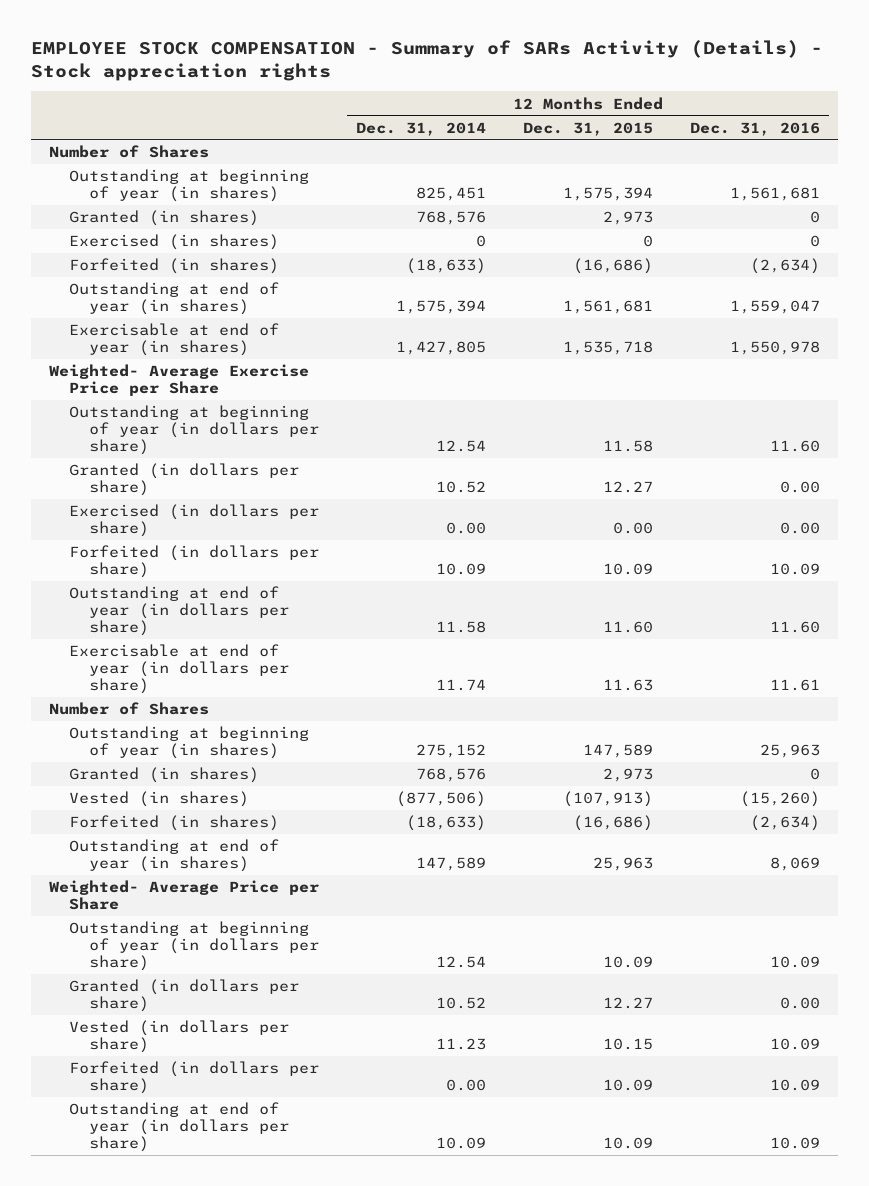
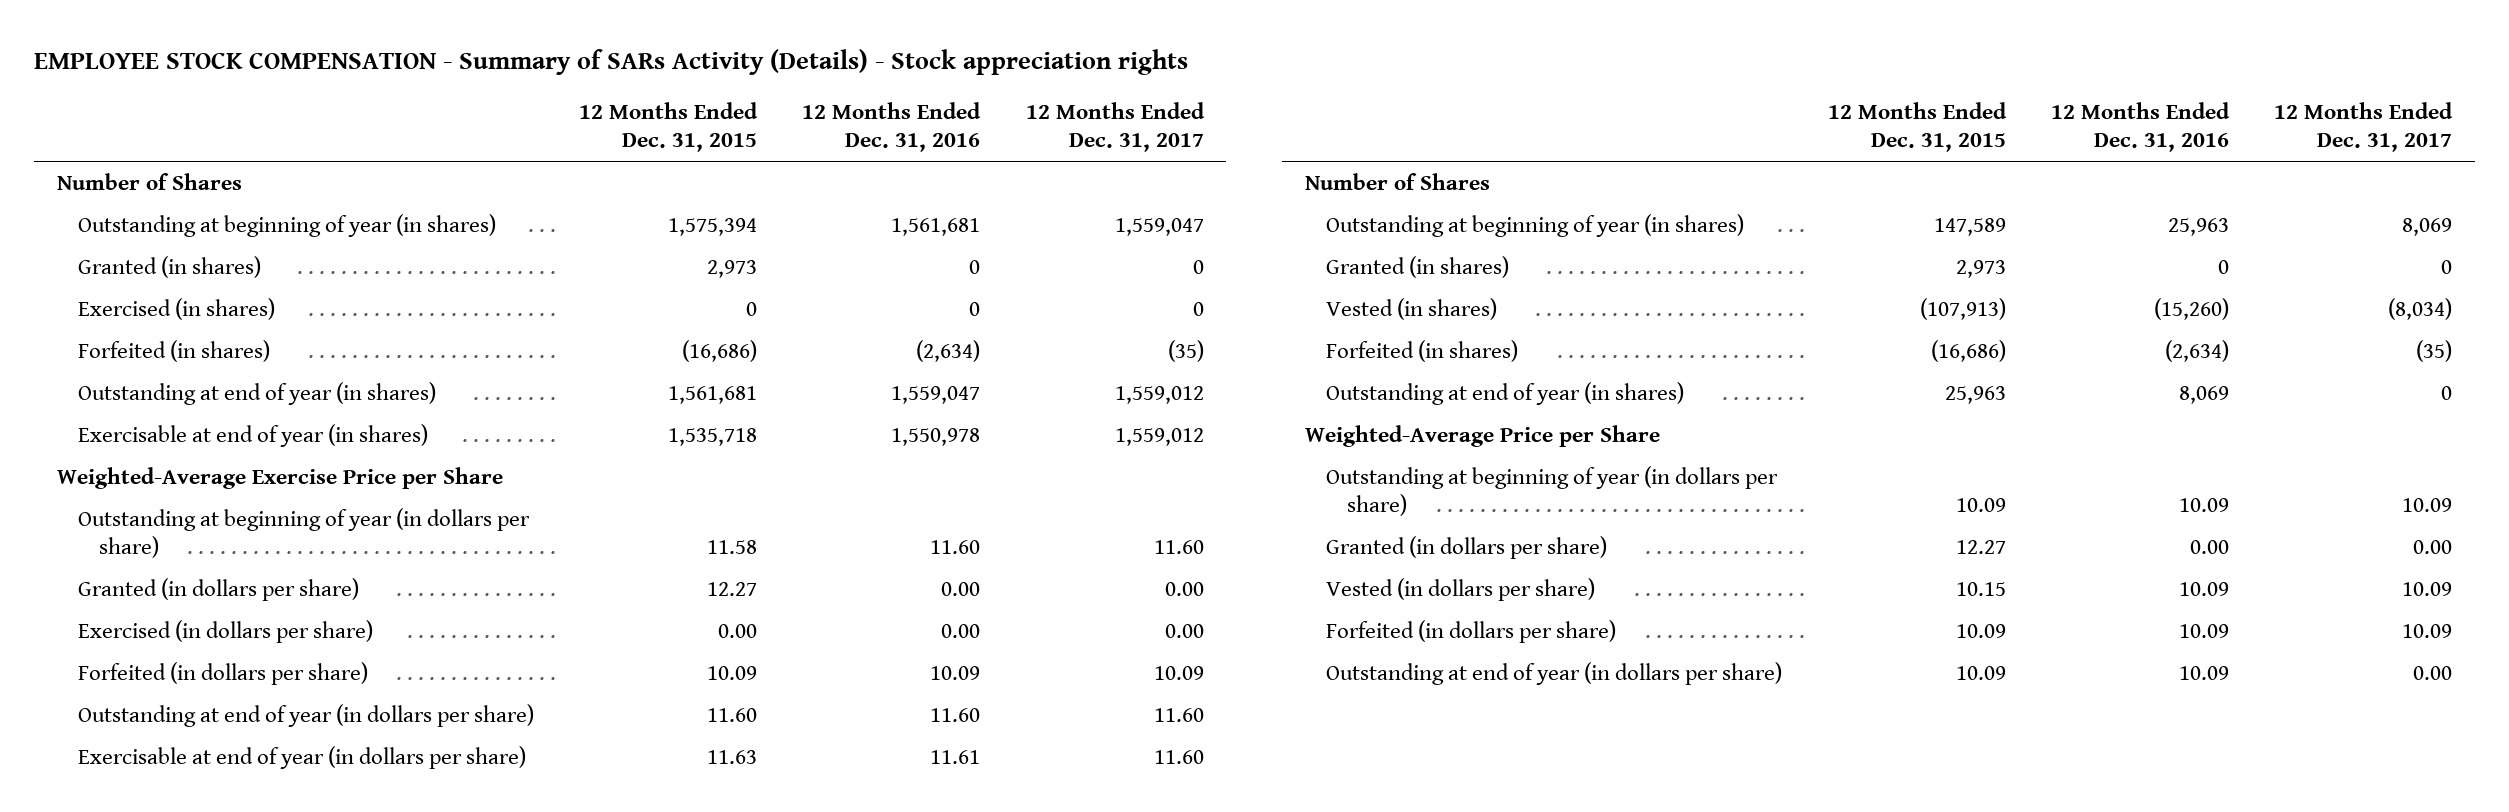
- | 12 Months Ended Dec. 31, 2014 | 12 Months Ended Dec. 31, 2015 | 12 Months Ended Dec. 31, 2016
+ | 12 Months Ended Dec. 31, 2015 | 12 Months Ended Dec. 31, 2016 | 12 Months Ended Dec. 31, 2017
- Weighted- Average Exercise Price per Share
+ Weighted-Average Exercise Price per Share
- Weighted- Average Price per Share
+ Weighted-Average Price per Share

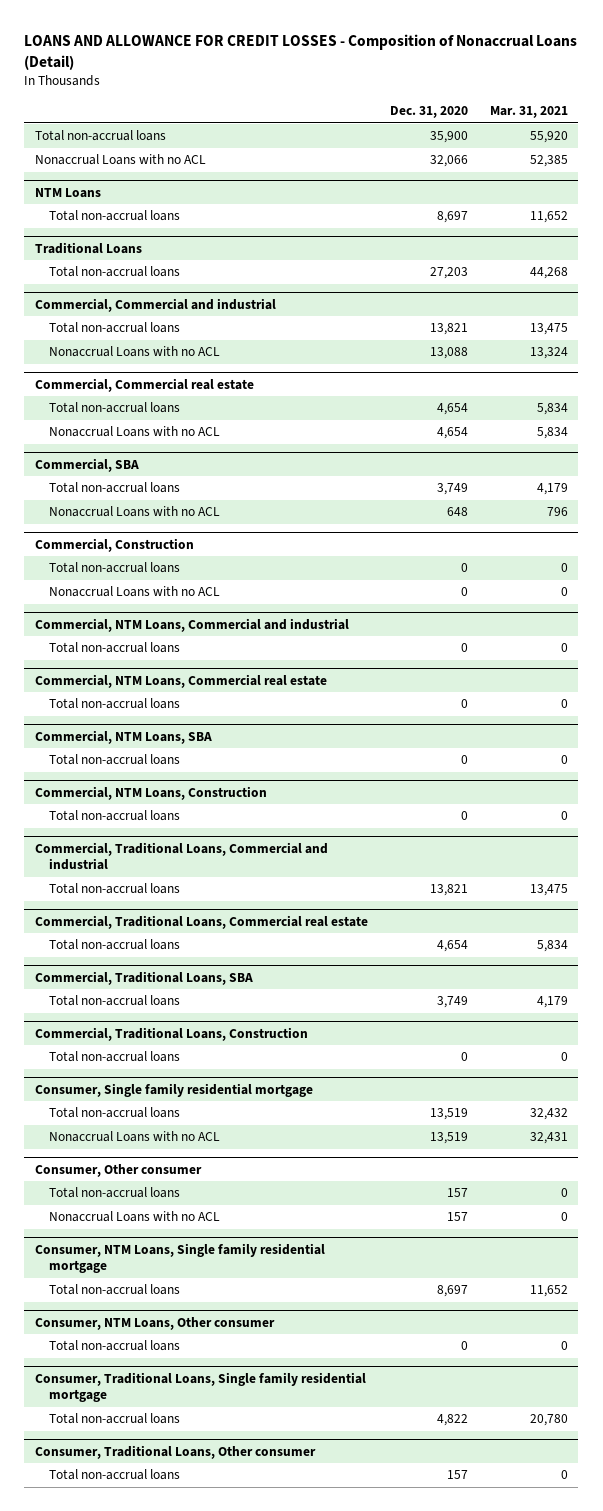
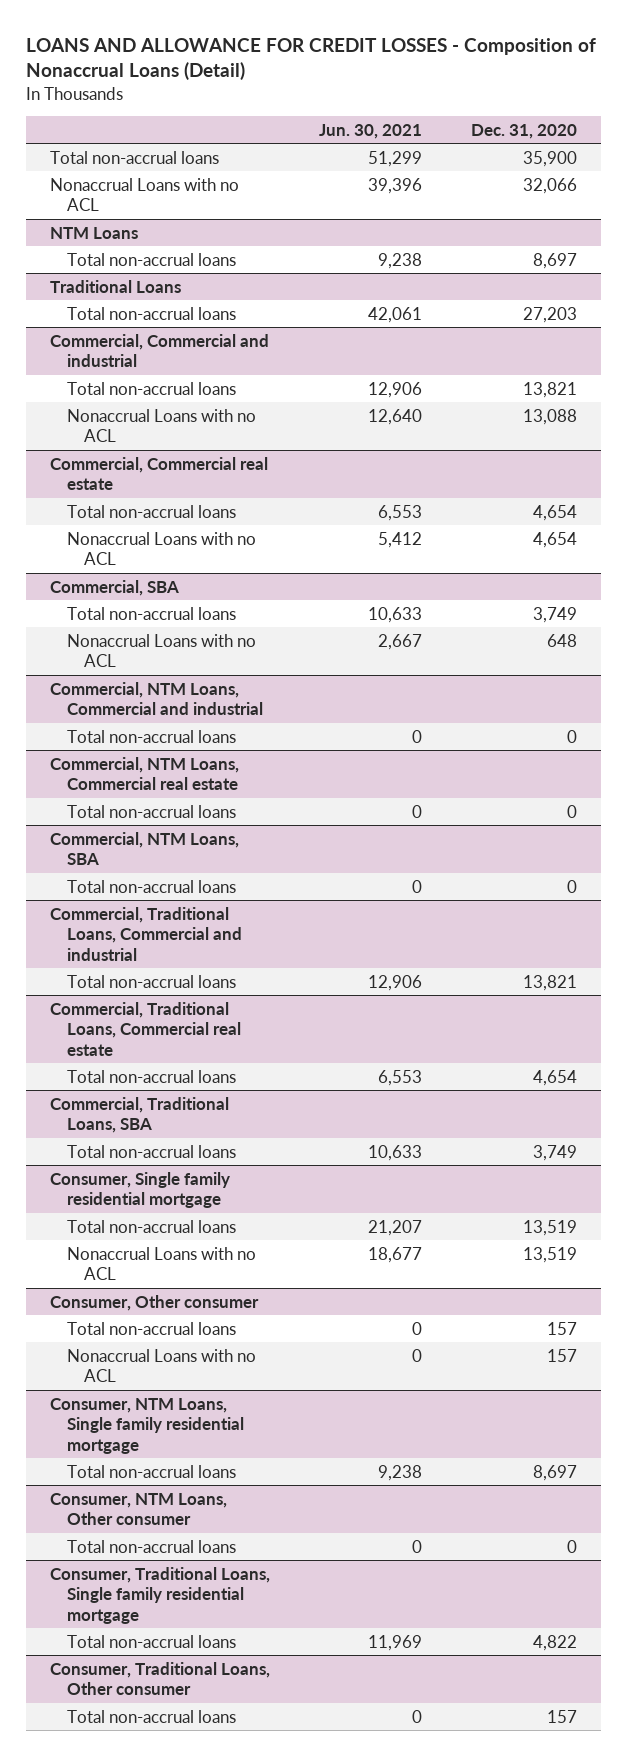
- | Dec. 31, 2020 | Mar. 31, 2021
+ | Jun. 30, 2021 | Dec. 31, 2020
- Commercial, Construction
- Total non-accrual loans | 0 | 0
- Nonaccrual Loans with no ACL | 0 | 0
- Commercial, NTM Loans, Construction
- Total non-accrual loans | 0 | 0
- Commercial, Traditional Loans, Construction
- Total non-accrual loans | 0 | 0

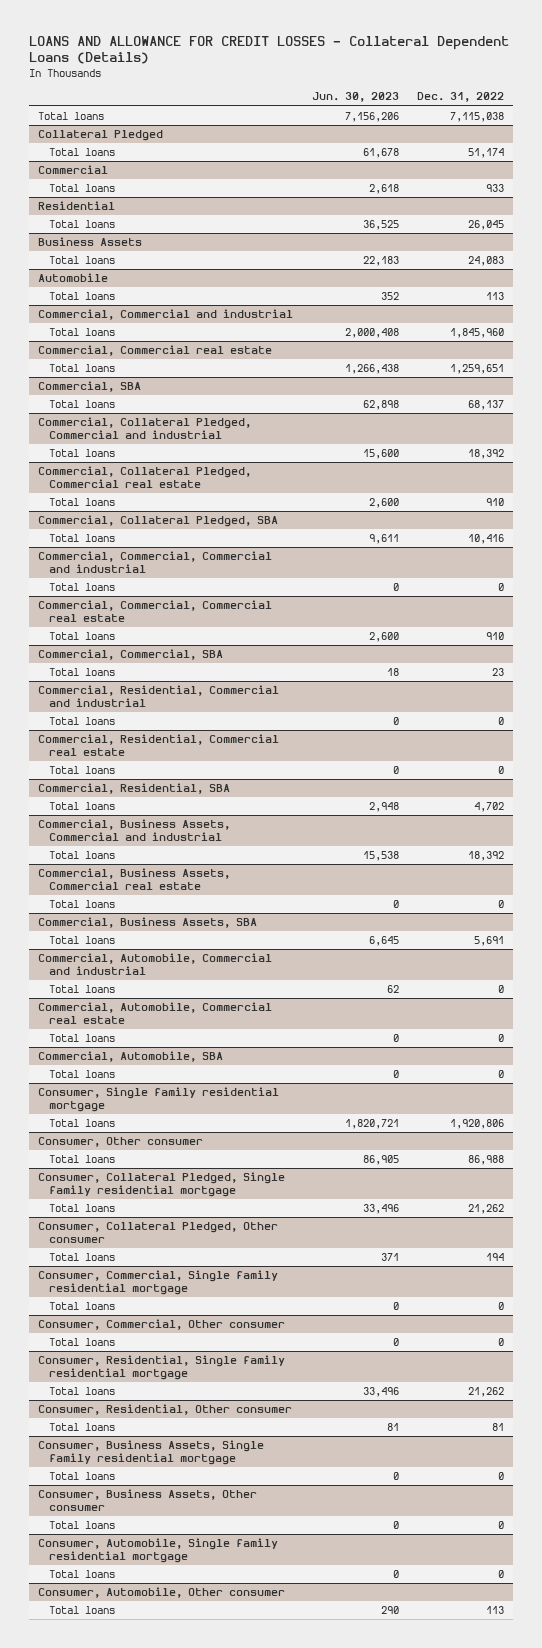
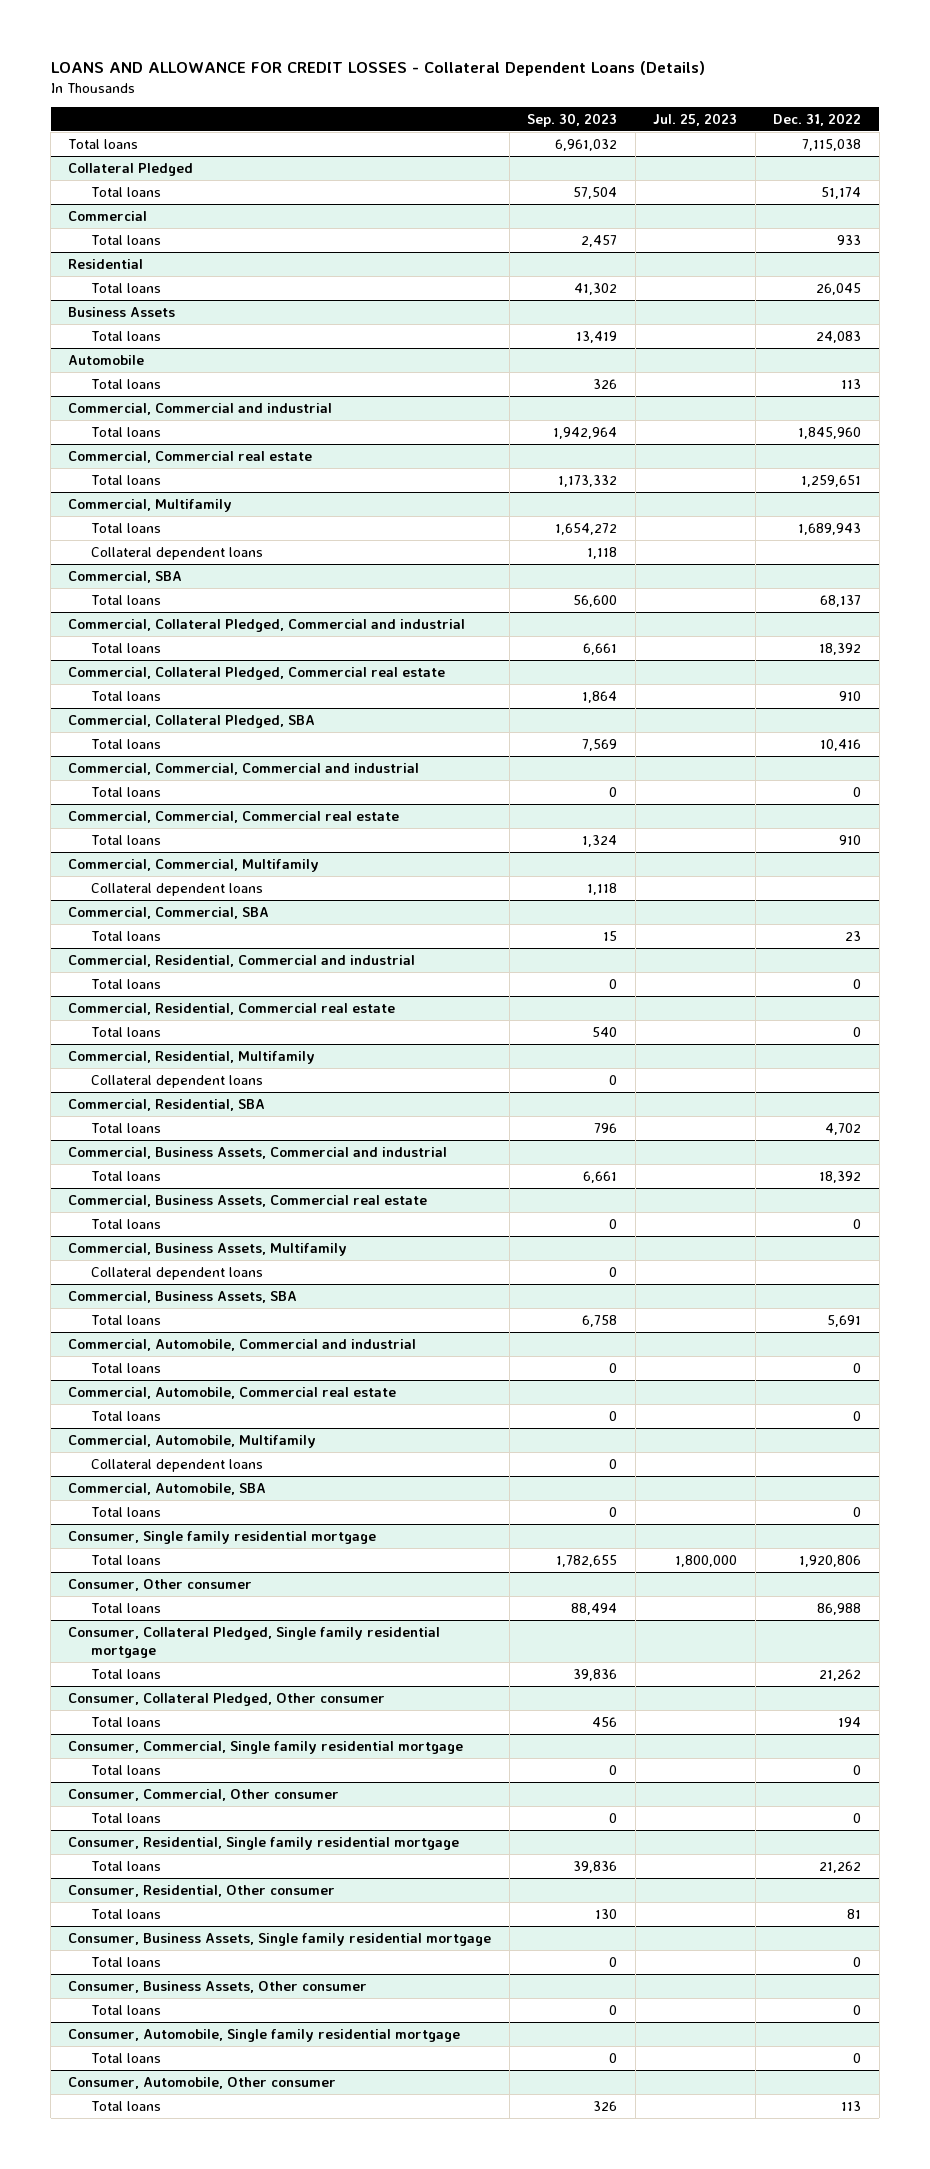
- | Jun. 30, 2023 | Dec. 31, 2022
+ | Sep. 30, 2023 | Jul. 25, 2023 | Dec. 31, 2022
+ Commercial, Multifamily
+ Total loans | 1,654,272 | | 1,689,943
+ Collateral dependent loans | 1,118 | |
+ Commercial, Commercial, Multifamily
+ Collateral dependent loans | 1,118 | |
+ Commercial, Residential, Multifamily
+ Collateral dependent loans | 0 | |
+ Commercial, Business Assets, Multifamily
+ Collateral dependent loans | 0 | |
+ Commercial, Automobile, Multifamily
+ Collateral dependent loans | 0 | |

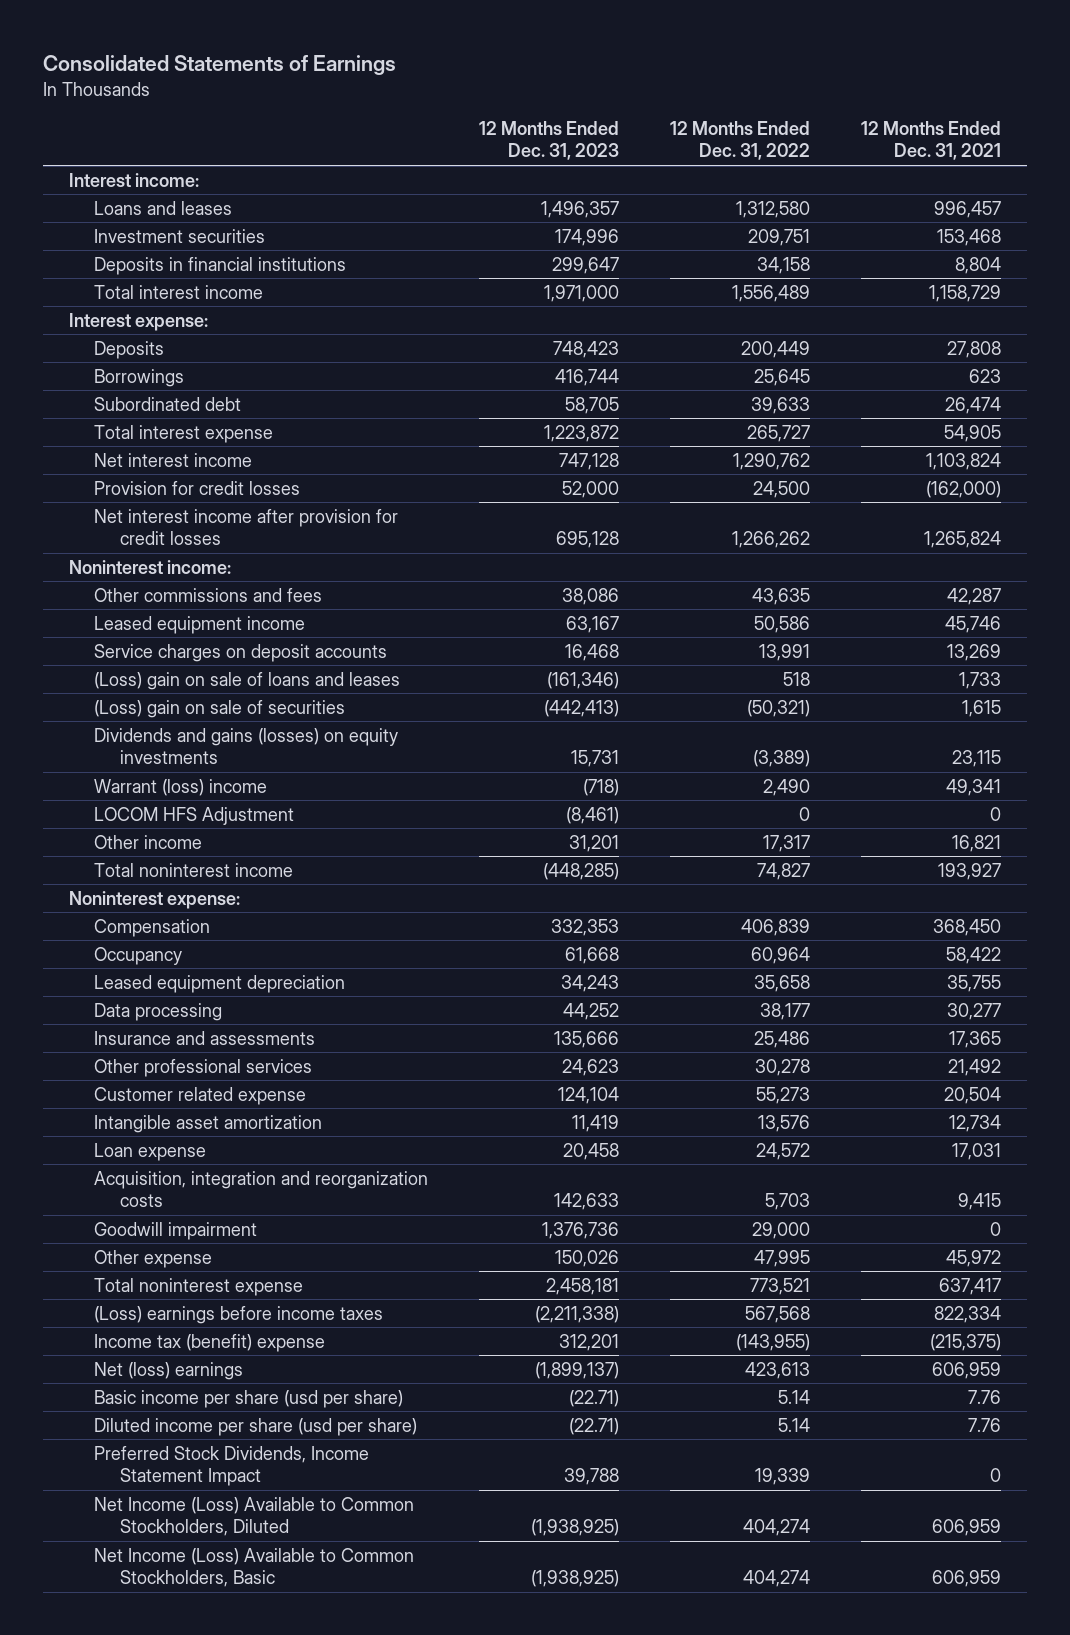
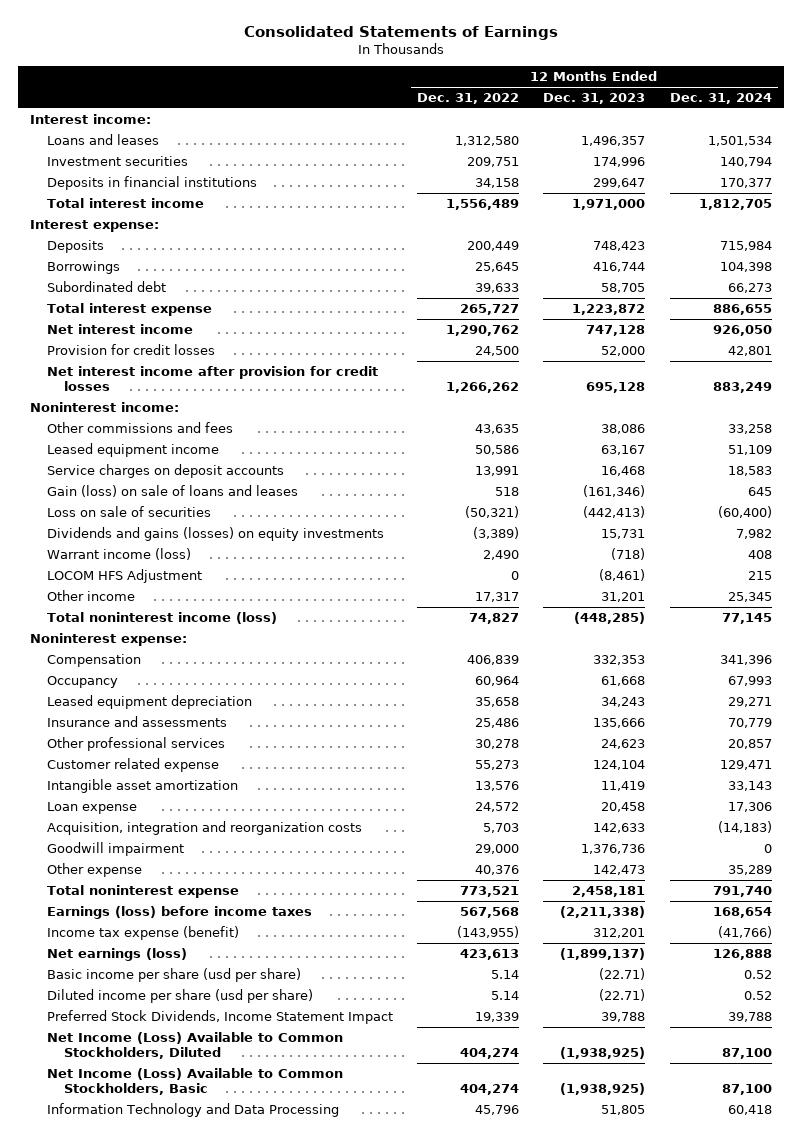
- | 12 Months Ended Dec. 31, 2023 | 12 Months Ended Dec. 31, 2022 | 12 Months Ended Dec. 31, 2021
+ | 12 Months Ended Dec. 31, 2022 | 12 Months Ended Dec. 31, 2023 | 12 Months Ended Dec. 31, 2024
- (Loss) gain on sale of loans and leases | (161,346) | 518 | 1,733
- (Loss) gain on sale of securities | (442,413) | (50,321) | 1,615
+ Gain (loss) on sale of loans and leases | 518 | (161,346) | 645
+ Loss on sale of securities | (50,321) | (442,413) | (60,400)
- Warrant (loss) income | (718) | 2,490 | 49,341
+ Warrant income (loss) | 2,490 | (718) | 408
- Total noninterest income | (448,285) | 74,827 | 193,927
+ Total noninterest income (loss) | 74,827 | (448,285) | 77,145
- Data processing | 44,252 | 38,177 | 30,277
- Other expense | 150,026 | 47,995 | 45,972
+ Other expense | 40,376 | 142,473 | 35,289
- (Loss) earnings before income taxes | (2,211,338) | 567,568 | 822,334
- Income tax (benefit) expense | 312,201 | (143,955) | (215,375)
- Net (loss) earnings | (1,899,137) | 423,613 | 606,959
+ Earnings (loss) before income taxes | 567,568 | (2,211,338) | 168,654
+ Income tax expense (benefit) | (143,955) | 312,201 | (41,766)
+ Net earnings (loss) | 423,613 | (1,899,137) | 126,888
+ Information Technology and Data Processing | 45,796 | 51,805 | 60,418

